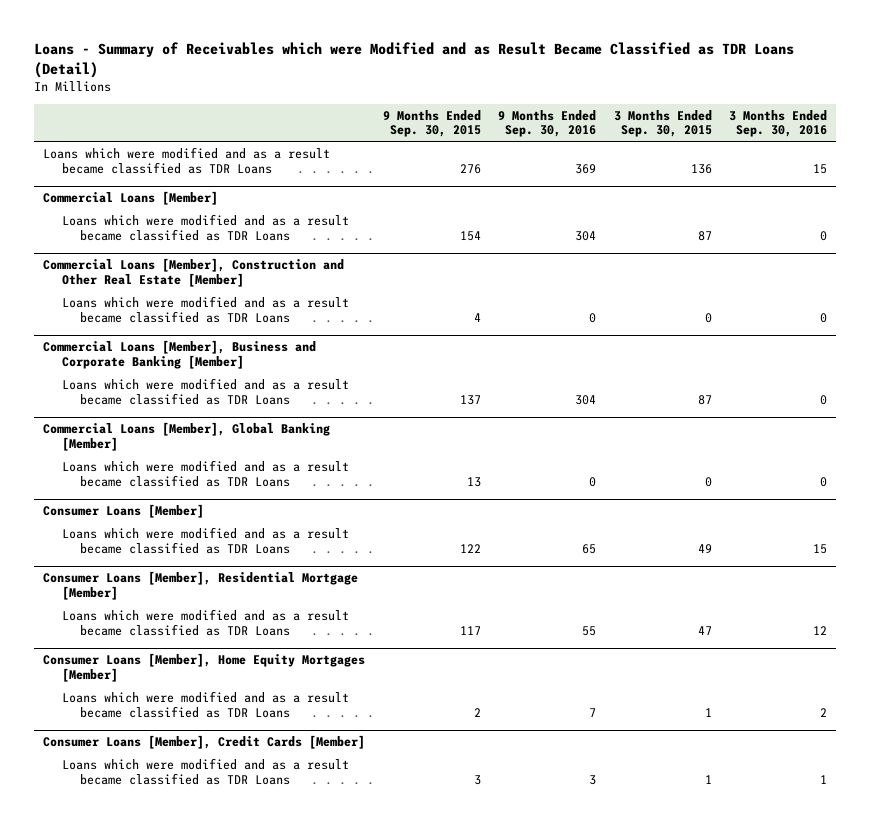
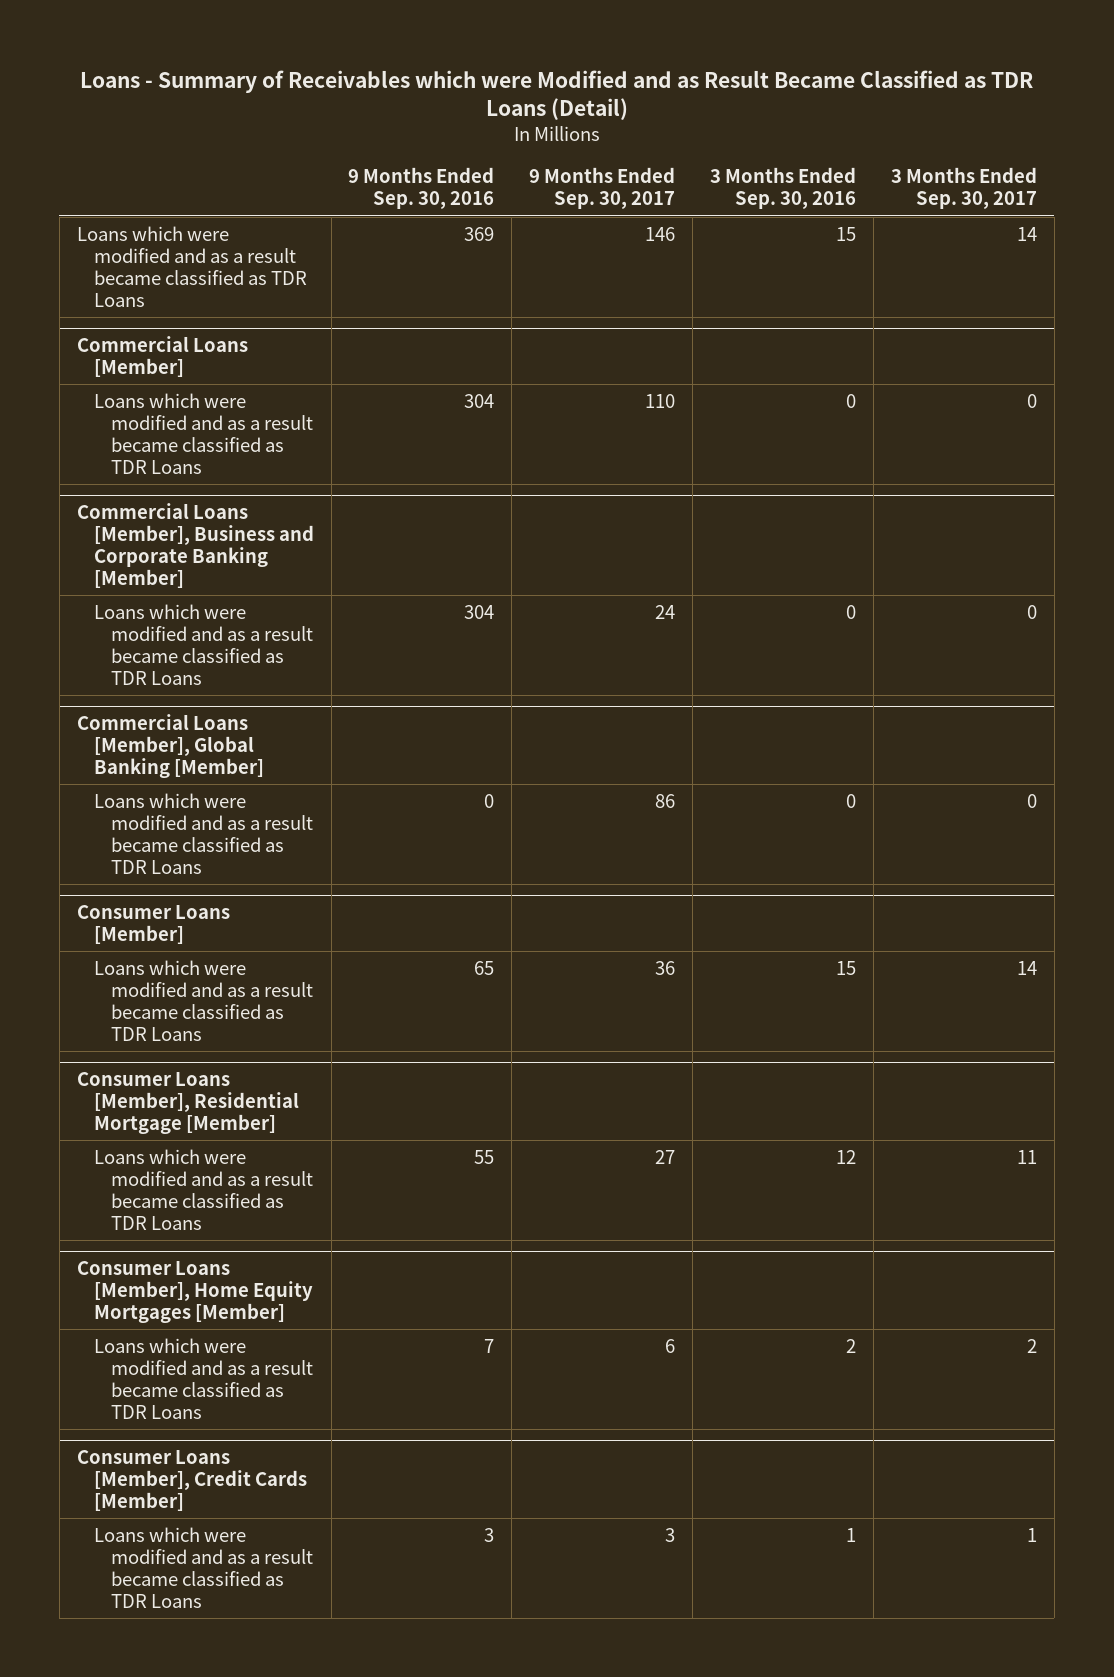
- | 9 Months Ended Sep. 30, 2015 | 9 Months Ended Sep. 30, 2016 | 3 Months Ended Sep. 30, 2015 | 3 Months Ended Sep. 30, 2016
+ | 9 Months Ended Sep. 30, 2016 | 9 Months Ended Sep. 30, 2017 | 3 Months Ended Sep. 30, 2016 | 3 Months Ended Sep. 30, 2017
- Commercial Loans [Member], Construction and Other Real Estate [Member]
- Loans which were modified and as a result became classified as TDR Loans | 4 | 0 | 0 | 0

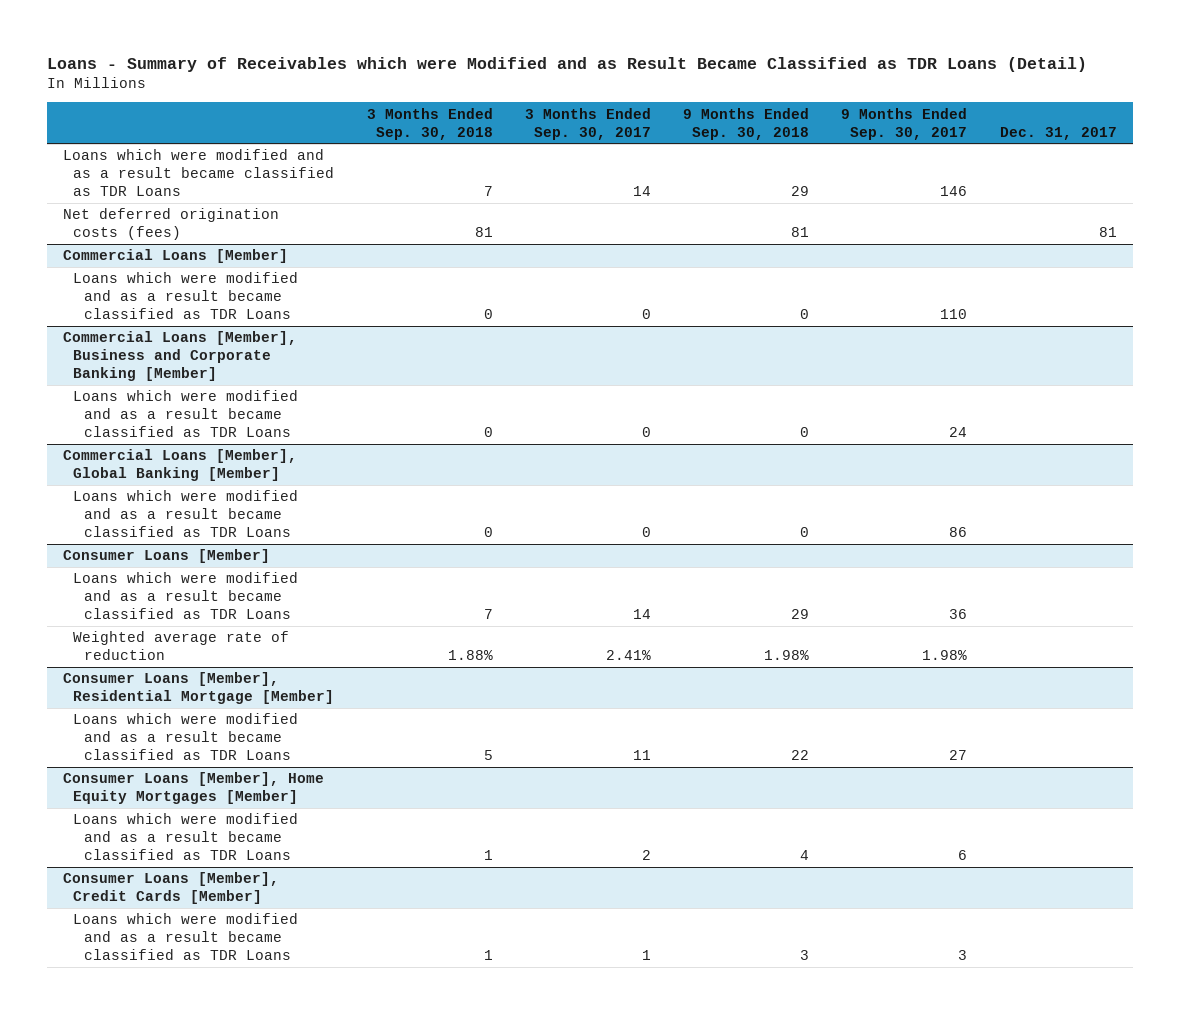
- | 9 Months Ended Sep. 30, 2016 | 9 Months Ended Sep. 30, 2017 | 3 Months Ended Sep. 30, 2016 | 3 Months Ended Sep. 30, 2017
+ | 3 Months Ended Sep. 30, 2018 | 3 Months Ended Sep. 30, 2017 | 9 Months Ended Sep. 30, 2018 | 9 Months Ended Sep. 30, 2017 | Dec. 31, 2017
+ Net deferred origination costs (fees) | 81 | | 81 | | 81
@ Consumer Loans [Member]
+ Weighted average rate of reduction | 1.88% | 2.41% | 1.98% | 1.98% |

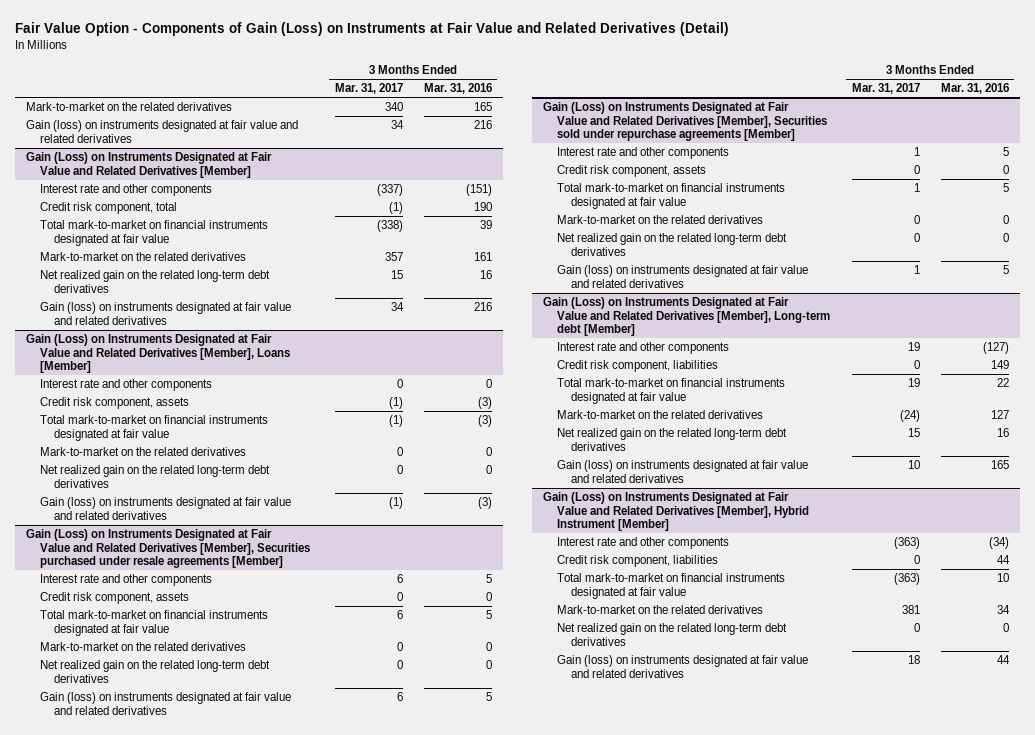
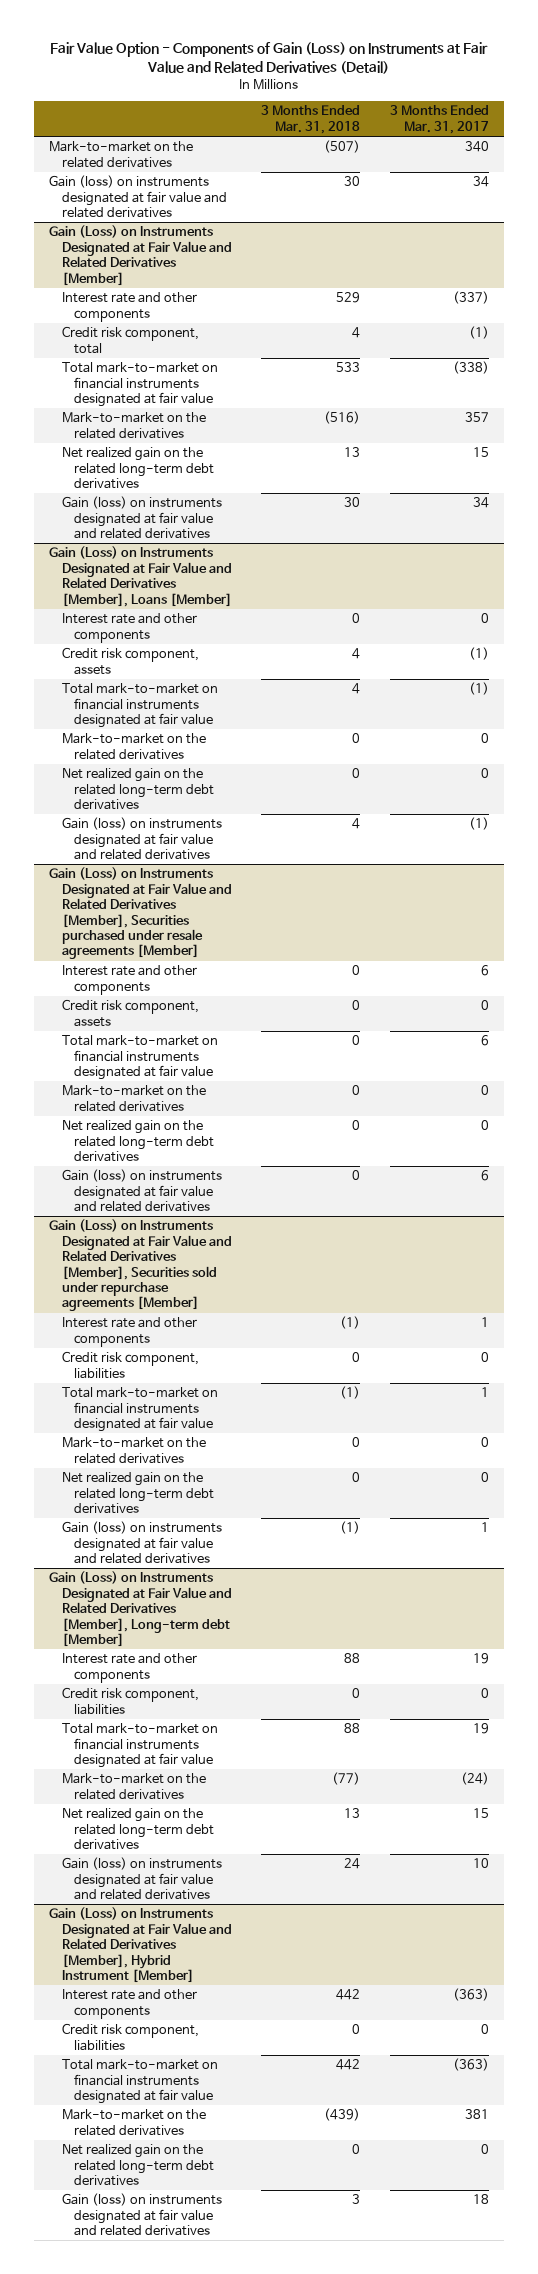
- | 3 Months Ended Mar. 31, 2017 | 3 Months Ended Mar. 31, 2016
+ | 3 Months Ended Mar. 31, 2018 | 3 Months Ended Mar. 31, 2017
@ Gain (Loss) on Instruments Designated at Fair Value and Related Derivatives [Member], Securities sold under repurchase agreements [Member]
- Credit risk component, assets | 0 | 0
+ Credit risk component, liabilities | 0 | 0

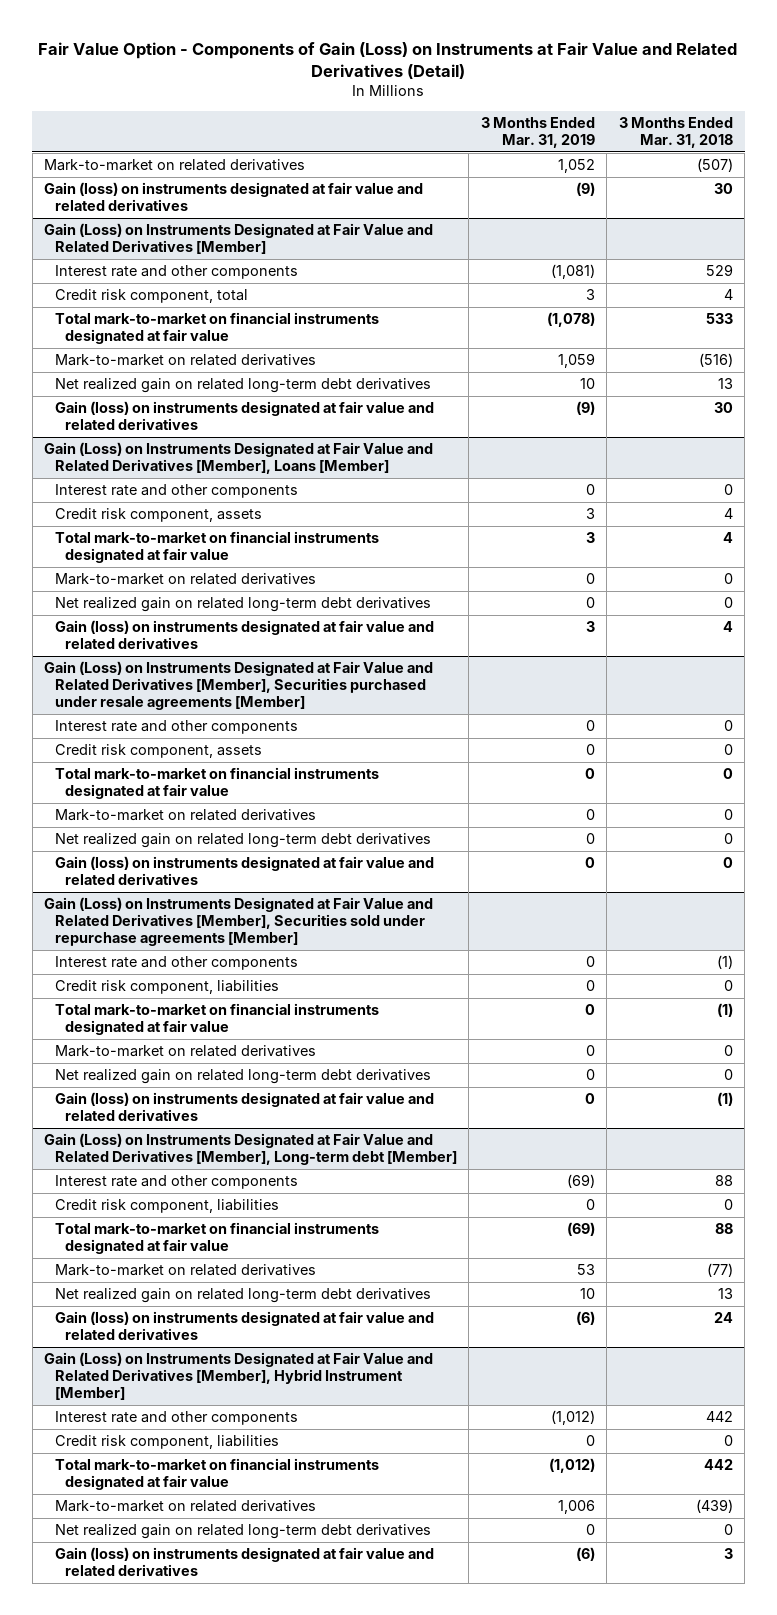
- | 3 Months Ended Mar. 31, 2018 | 3 Months Ended Mar. 31, 2017
+ | 3 Months Ended Mar. 31, 2019 | 3 Months Ended Mar. 31, 2018
- Mark-to-market on the related derivatives | (507) | 340
+ Mark-to-market on related derivatives | 1,052 | (507)
@ Gain (Loss) on Instruments Designated at Fair Value and Related Derivatives [Member]
- Mark-to-market on the related derivatives | (516) | 357
- Net realized gain on the related long-term debt derivatives | 13 | 15
+ Mark-to-market on related derivatives | 1,059 | (516)
+ Net realized gain on related long-term debt derivatives | 10 | 13
@ Gain (Loss) on Instruments Designated at Fair Value and Related Derivatives [Member], Loans [Member]
- Mark-to-market on the related derivatives | 0 | 0
- Net realized gain on the related long-term debt derivatives | 0 | 0
+ Mark-to-market on related derivatives | 0 | 0
+ Net realized gain on related long-term debt derivatives | 0 | 0
@ Gain (Loss) on Instruments Designated at Fair Value and Related Derivatives [Member], Securities purchased under resale agreements [Member]
- Mark-to-market on the related derivatives | 0 | 0
- Net realized gain on the related long-term debt derivatives | 0 | 0
+ Mark-to-market on related derivatives | 0 | 0
+ Net realized gain on related long-term debt derivatives | 0 | 0
@ Gain (Loss) on Instruments Designated at Fair Value and Related Derivatives [Member], Securities sold under repurchase agreements [Member]
- Mark-to-market on the related derivatives | 0 | 0
- Net realized gain on the related long-term debt derivatives | 0 | 0
+ Mark-to-market on related derivatives | 0 | 0
+ Net realized gain on related long-term debt derivatives | 0 | 0
@ Gain (Loss) on Instruments Designated at Fair Value and Related Derivatives [Member], Long-term debt [Member]
- Mark-to-market on the related derivatives | (77) | (24)
- Net realized gain on the related long-term debt derivatives | 13 | 15
+ Mark-to-market on related derivatives | 53 | (77)
+ Net realized gain on related long-term debt derivatives | 10 | 13
@ Gain (Loss) on Instruments Designated at Fair Value and Related Derivatives [Member], Hybrid Instrument [Member]
- Mark-to-market on the related derivatives | (439) | 381
- Net realized gain on the related long-term debt derivatives | 0 | 0
+ Mark-to-market on related derivatives | 1,006 | (439)
+ Net realized gain on related long-term debt derivatives | 0 | 0

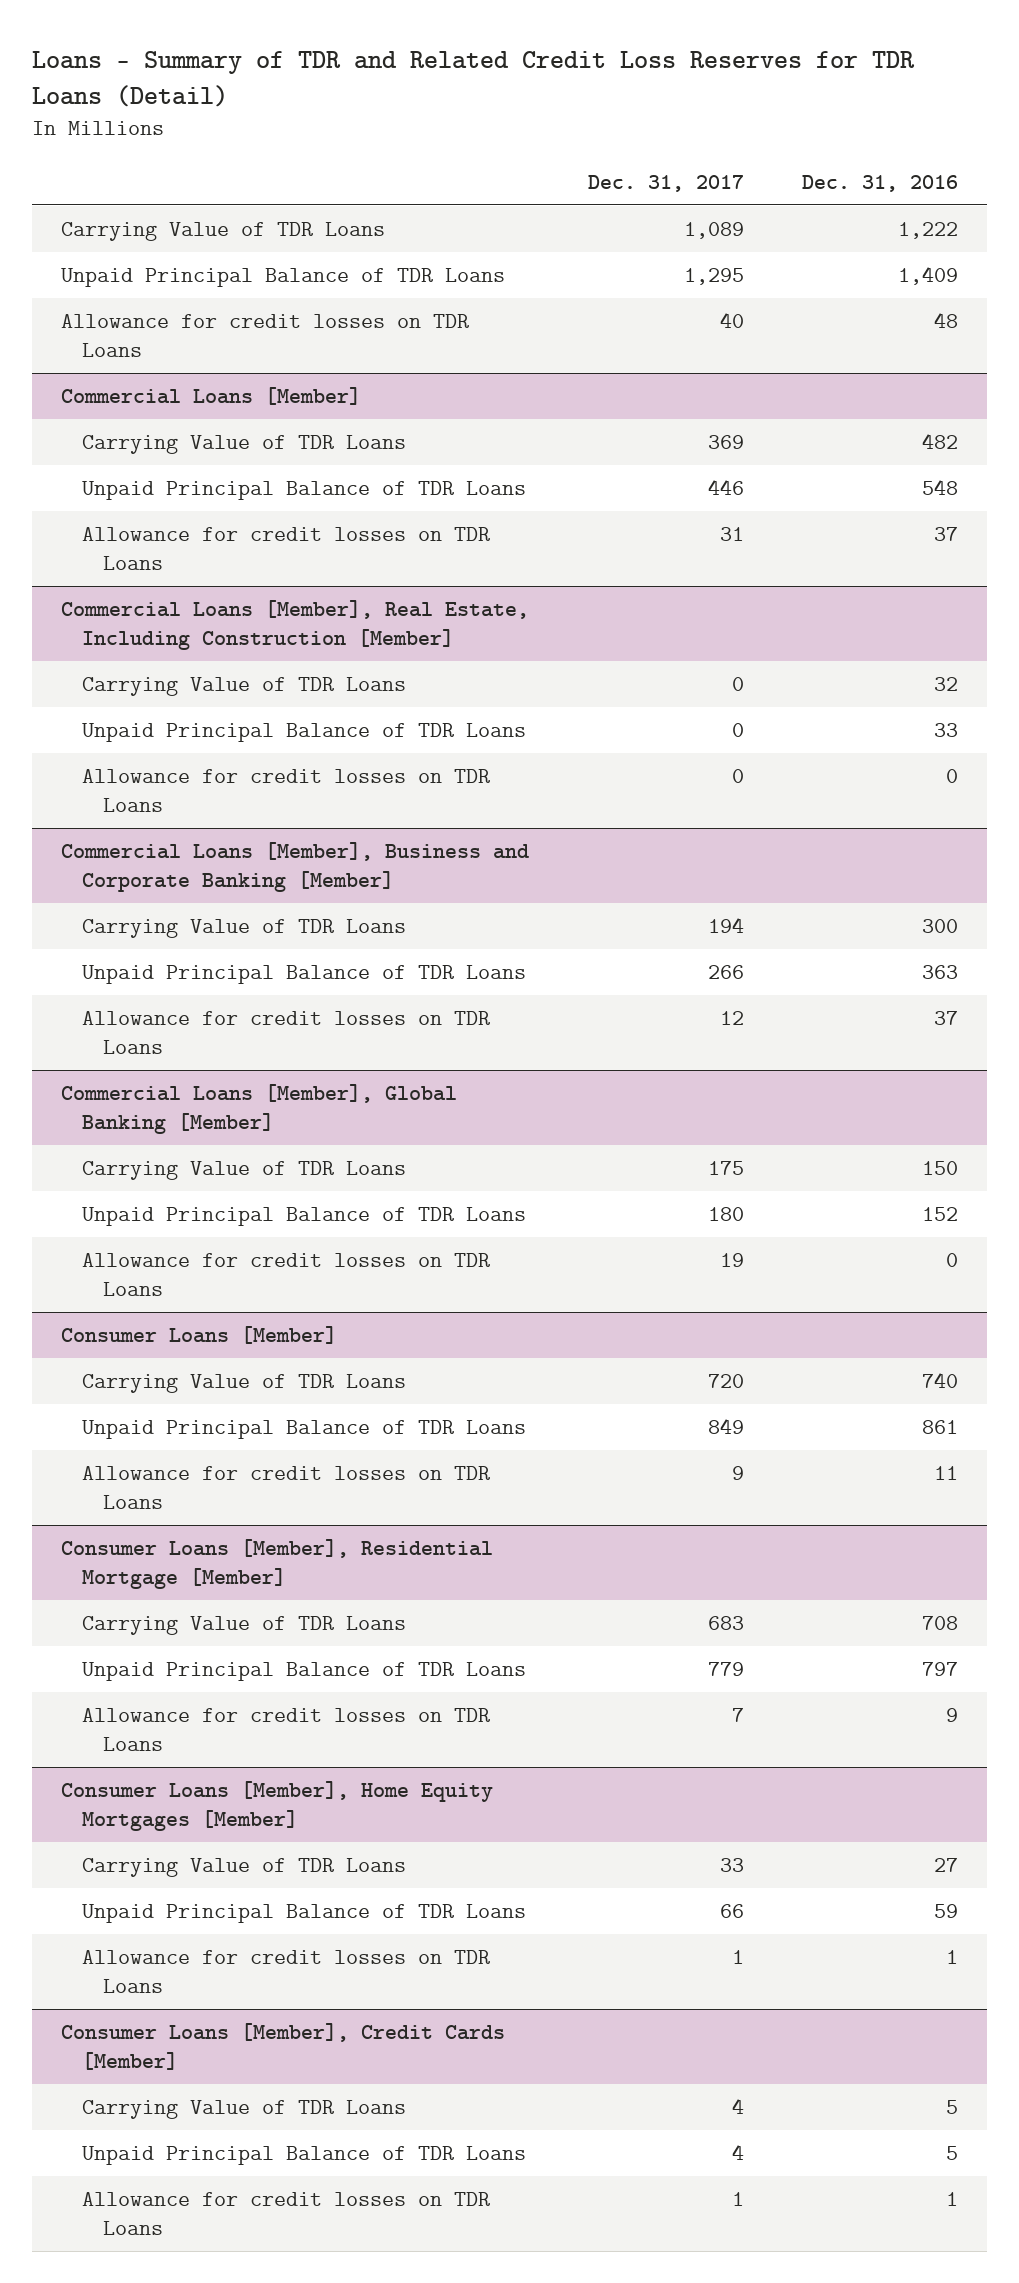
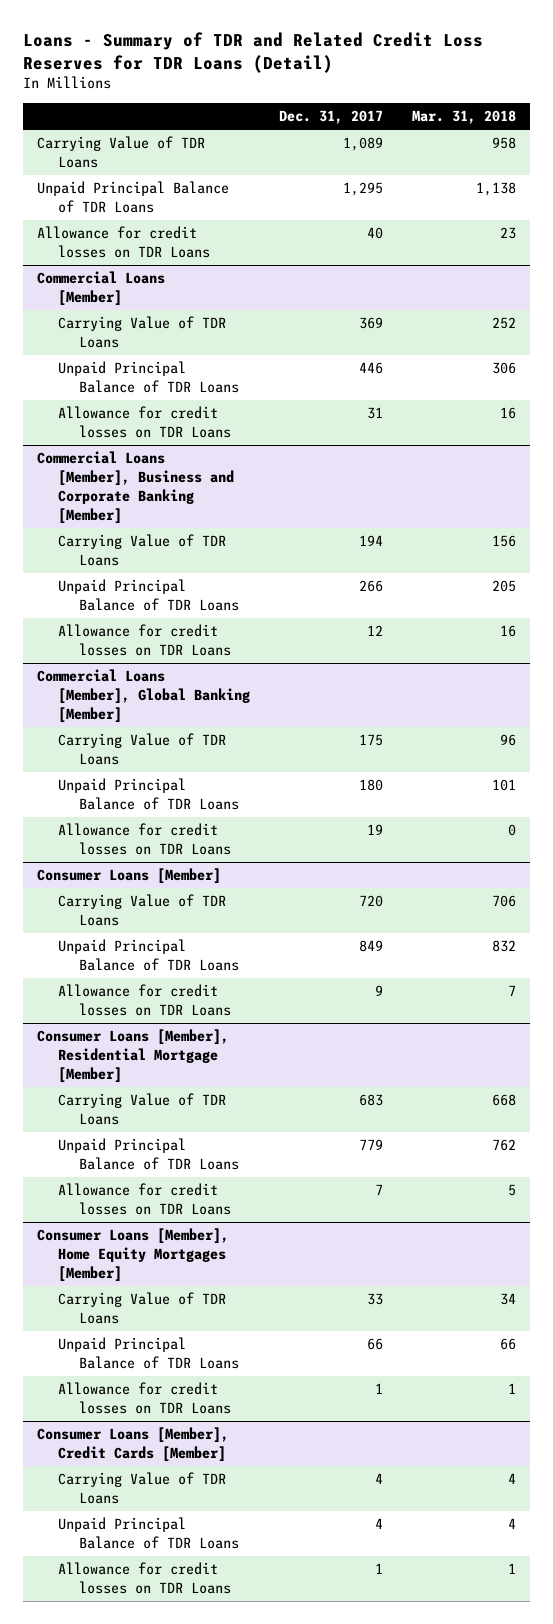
- | Dec. 31, 2017 | Dec. 31, 2016
+ | Dec. 31, 2017 | Mar. 31, 2018
- Commercial Loans [Member], Real Estate, Including Construction [Member]
- Carrying Value of TDR Loans | 0 | 32
- Unpaid Principal Balance of TDR Loans | 0 | 33
- Allowance for credit losses on TDR Loans | 0 | 0

